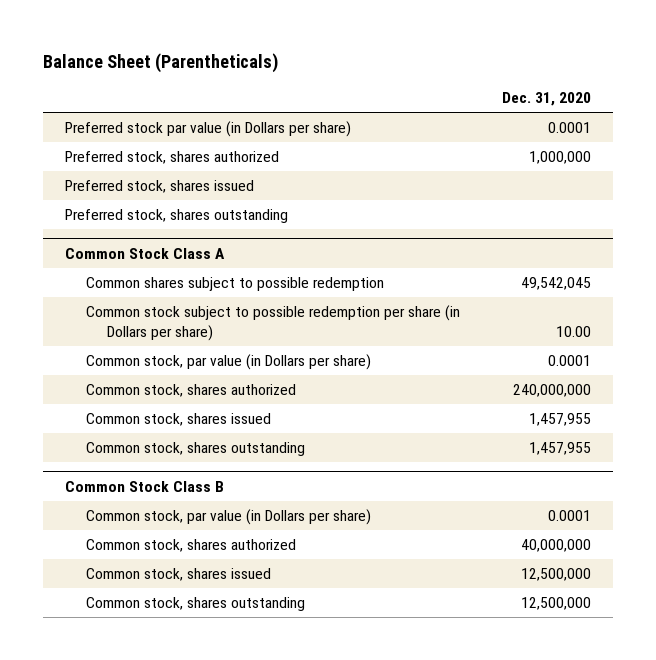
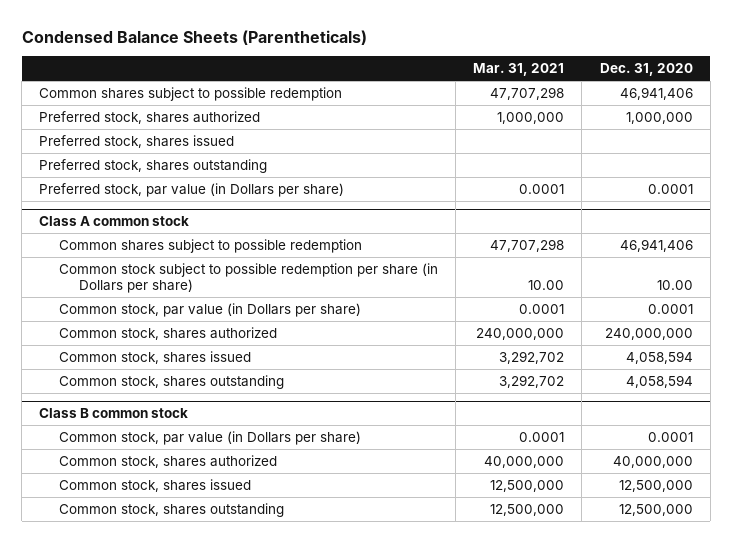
- Balance Sheet (Parentheticals)
+ Condensed Balance Sheets (Parentheticals)
- | Dec. 31, 2020
+ | Mar. 31, 2021 | Dec. 31, 2020
- Preferred stock par value (in Dollars per share) | 0.0001
+ Common shares subject to possible redemption | 47,707,298 | 46,941,406
- Common Stock Class A
- Common shares subject to possible redemption | 49,542,045
+ Preferred stock, par value (in Dollars per share) | 0.0001 | 0.0001
+ Class A common stock
+ Common shares subject to possible redemption | 47,707,298 | 46,941,406
- Common stock, shares issued | 1,457,955
- Common stock, shares outstanding | 1,457,955
- Common Stock Class B
+ Common stock, shares issued | 3,292,702 | 4,058,594
+ Common stock, shares outstanding | 3,292,702 | 4,058,594
+ Class B common stock

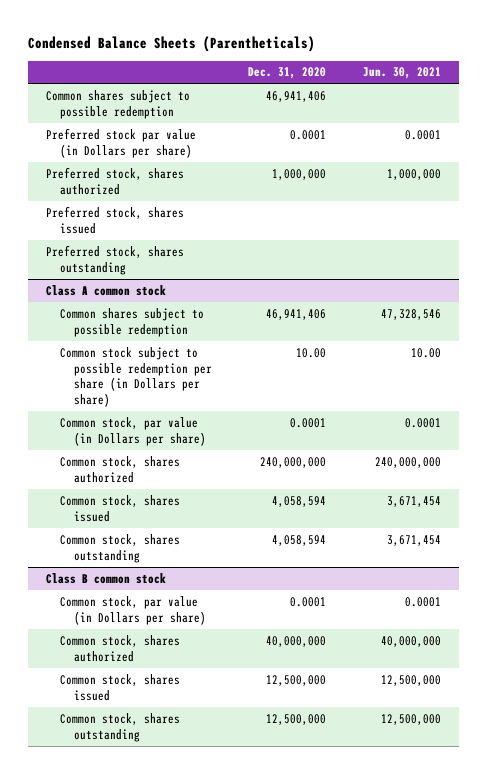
- | Mar. 31, 2021 | Dec. 31, 2020
+ | Dec. 31, 2020 | Jun. 30, 2021
+ Preferred stock par value (in Dollars per share) | 0.0001 | 0.0001
- Preferred stock, par value (in Dollars per share) | 0.0001 | 0.0001

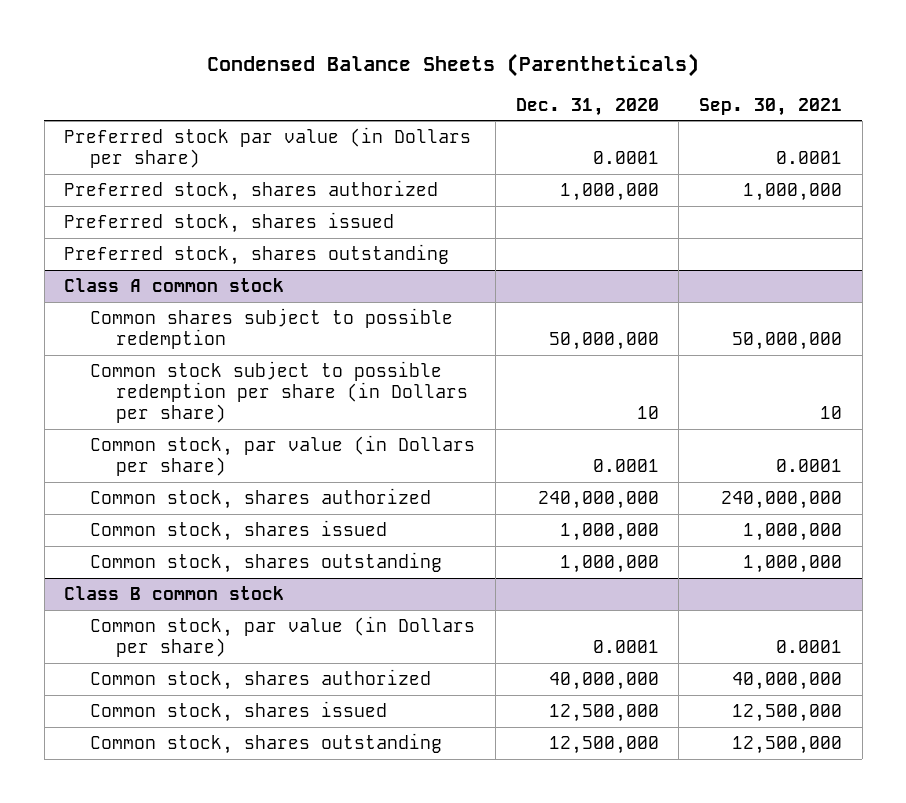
- | Dec. 31, 2020 | Jun. 30, 2021
+ | Dec. 31, 2020 | Sep. 30, 2021
- Common shares subject to possible redemption | 46,941,406 |
@ Class A common stock
- Common shares subject to possible redemption | 46,941,406 | 47,328,546
- Common stock subject to possible redemption per share (in Dollars per share) | 10.00 | 10.00
+ Common shares subject to possible redemption | 50,000,000 | 50,000,000
+ Common stock subject to possible redemption per share (in Dollars per share) | 10 | 10
- Common stock, shares issued | 4,058,594 | 3,671,454
- Common stock, shares outstanding | 4,058,594 | 3,671,454
+ Common stock, shares issued | 1,000,000 | 1,000,000
+ Common stock, shares outstanding | 1,000,000 | 1,000,000

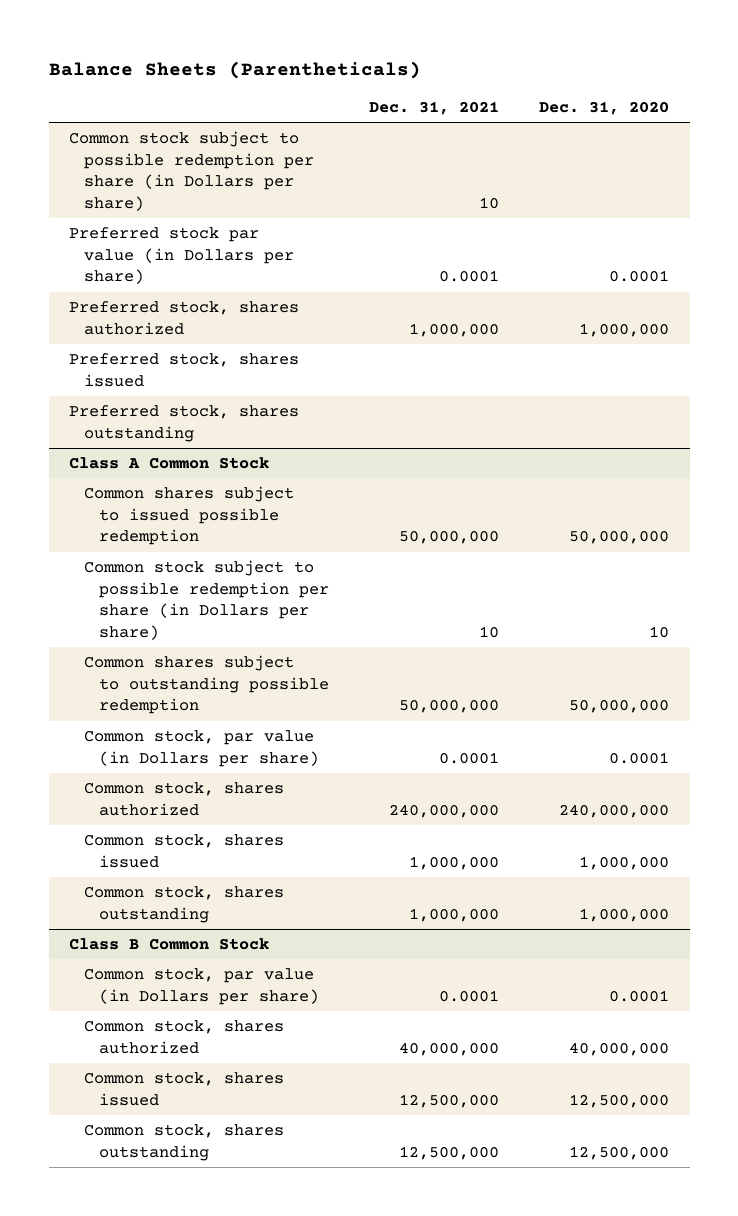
- Condensed Balance Sheets (Parentheticals)
+ Balance Sheets (Parentheticals)
- | Dec. 31, 2020 | Sep. 30, 2021
+ | Dec. 31, 2021 | Dec. 31, 2020
+ Common stock subject to possible redemption per share (in Dollars per share) | 10 |
- Class A common stock
- Common shares subject to possible redemption | 50,000,000 | 50,000,000
+ Class A Common Stock
+ Common shares subject to issued possible redemption | 50,000,000 | 50,000,000
+ Common shares subject to outstanding possible redemption | 50,000,000 | 50,000,000
- Class B common stock
+ Class B Common Stock

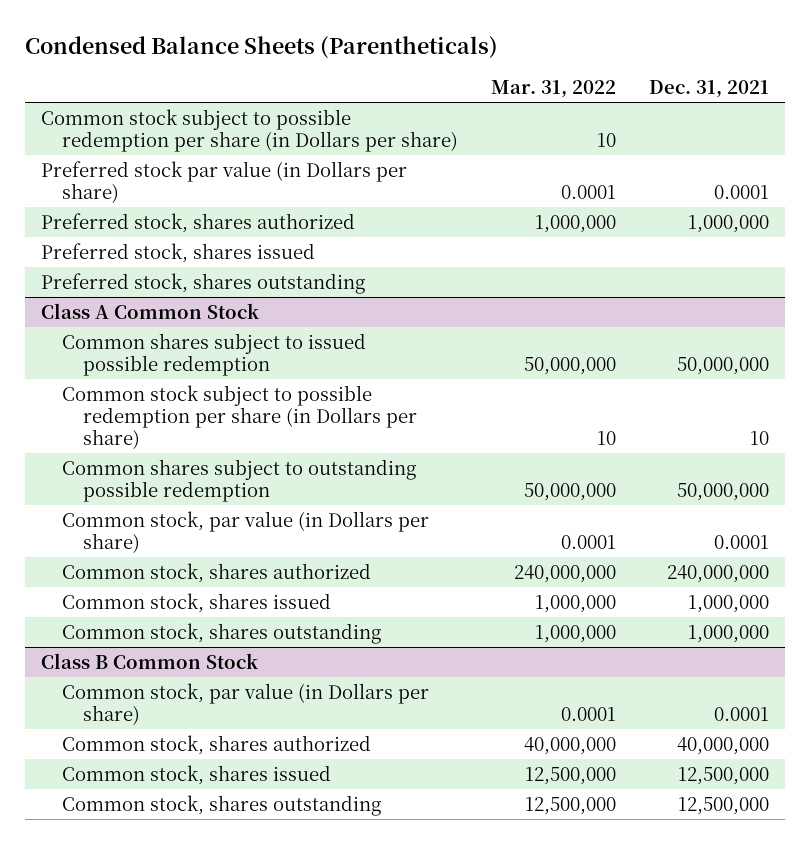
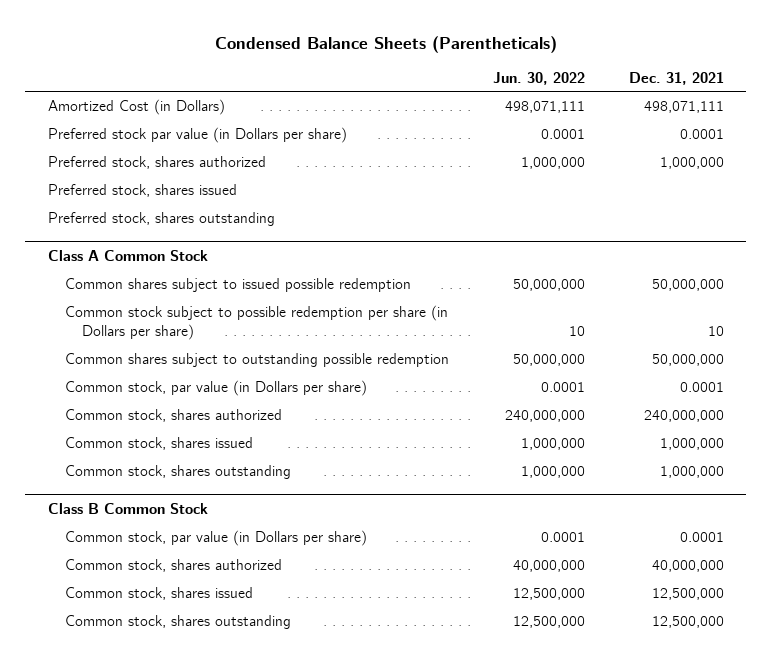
- | Mar. 31, 2022 | Dec. 31, 2021
+ | Jun. 30, 2022 | Dec. 31, 2021
- Common stock subject to possible redemption per share (in Dollars per share) | 10 |
+ Amortized Cost (in Dollars) | 498,071,111 | 498,071,111

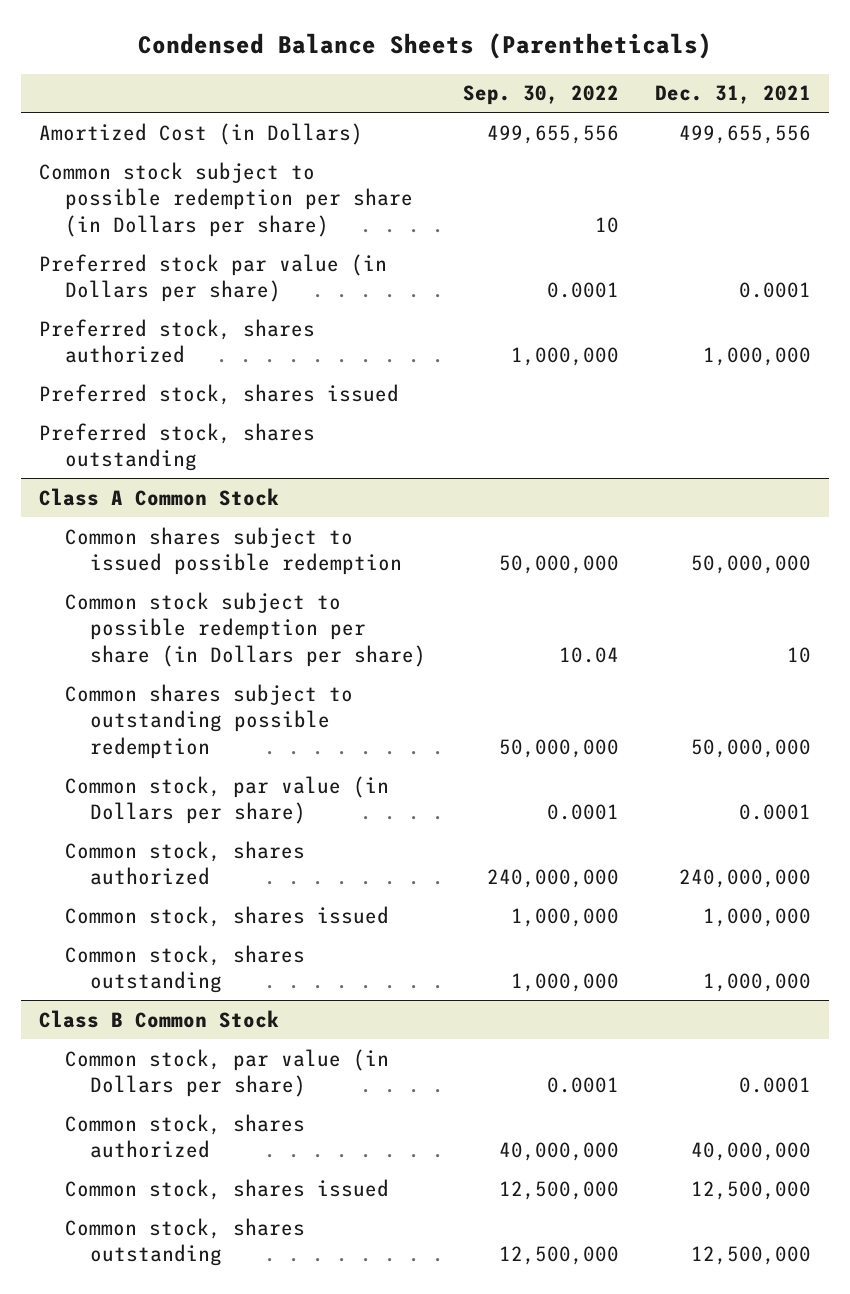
- | Jun. 30, 2022 | Dec. 31, 2021
+ | Sep. 30, 2022 | Dec. 31, 2021
- Amortized Cost (in Dollars) | 498,071,111 | 498,071,111
+ Amortized Cost (in Dollars) | 499,655,556 | 499,655,556
+ Common stock subject to possible redemption per share (in Dollars per share) | 10 |

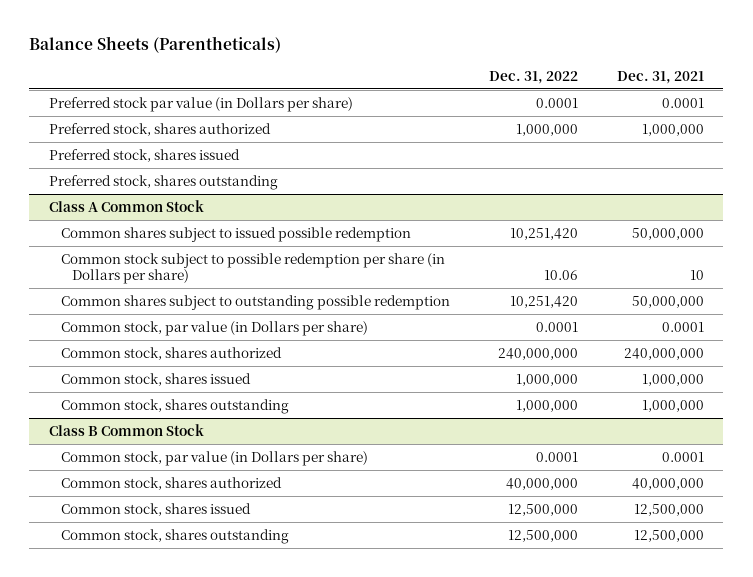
- Condensed Balance Sheets (Parentheticals)
+ Balance Sheets (Parentheticals)
- | Sep. 30, 2022 | Dec. 31, 2021
+ | Dec. 31, 2022 | Dec. 31, 2021
- Amortized Cost (in Dollars) | 499,655,556 | 499,655,556
- Common stock subject to possible redemption per share (in Dollars per share) | 10 |

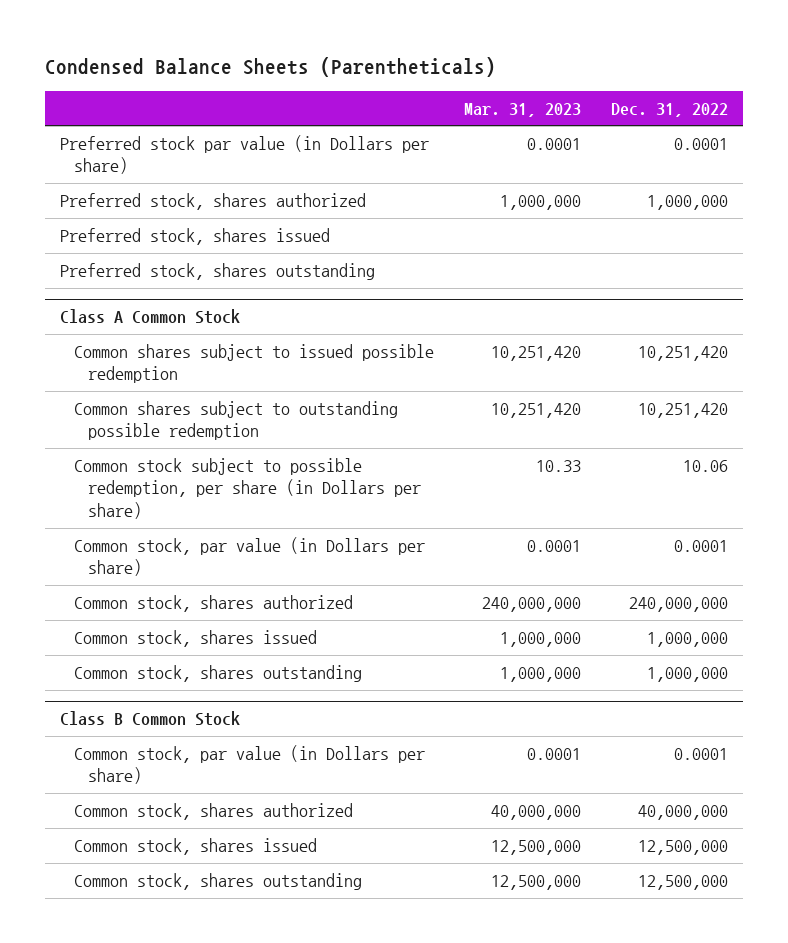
- Balance Sheets (Parentheticals)
+ Condensed Balance Sheets (Parentheticals)
- | Dec. 31, 2022 | Dec. 31, 2021
+ | Mar. 31, 2023 | Dec. 31, 2022
@ Class A Common Stock
- Common stock subject to possible redemption per share (in Dollars per share) | 10.06 | 10
+ Common stock subject to possible redemption, per share (in Dollars per share) | 10.33 | 10.06

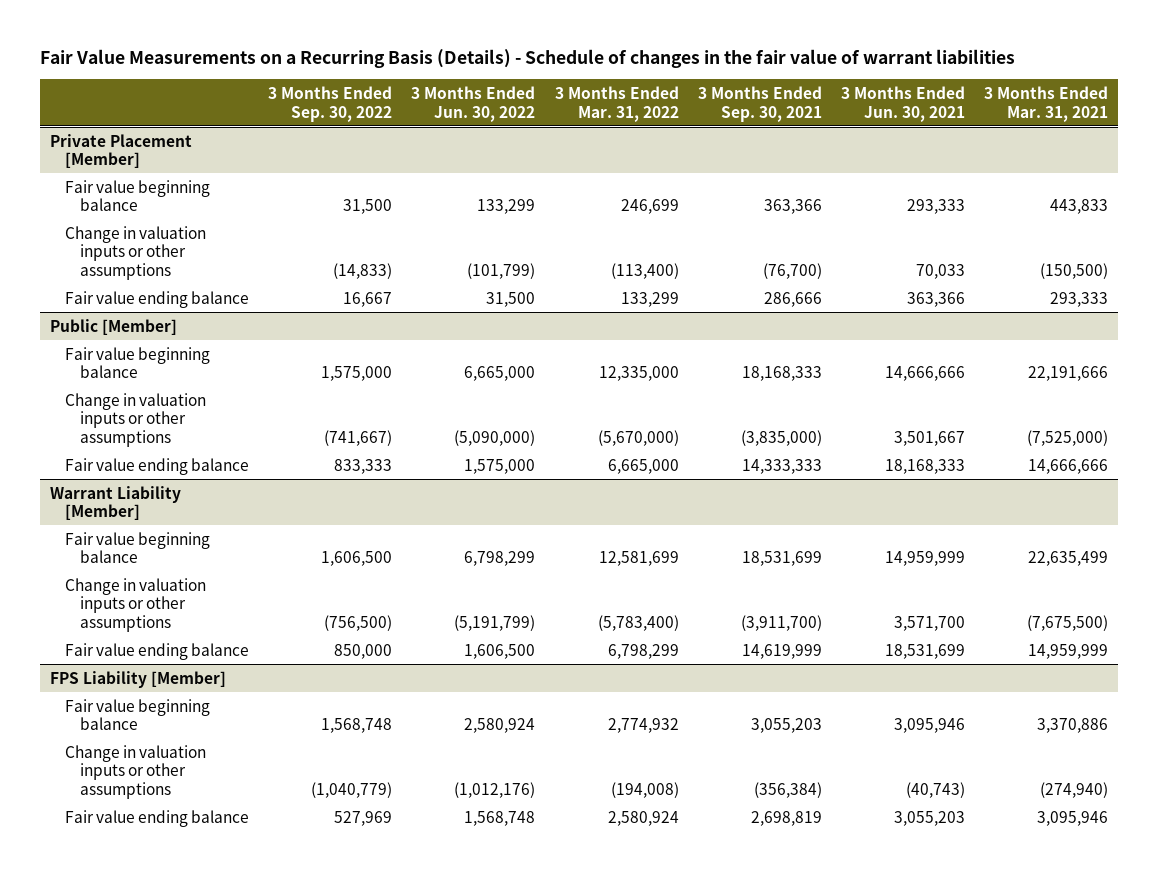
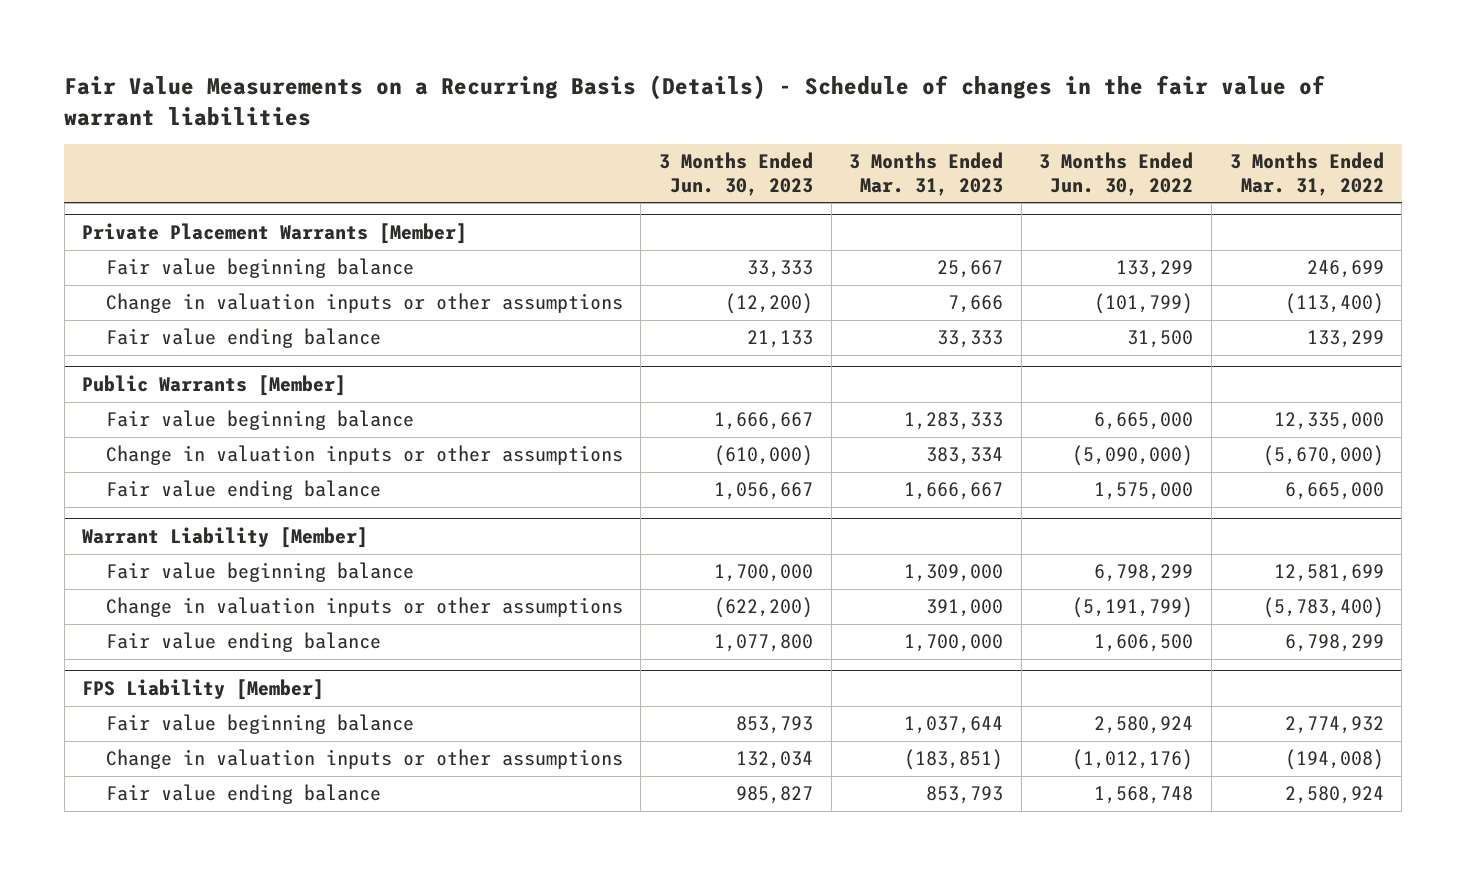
- | 3 Months Ended Sep. 30, 2022 | 3 Months Ended Jun. 30, 2022 | 3 Months Ended Mar. 31, 2022 | 3 Months Ended Sep. 30, 2021 | 3 Months Ended Jun. 30, 2021 | 3 Months Ended Mar. 31, 2021
+ | 3 Months Ended Jun. 30, 2023 | 3 Months Ended Mar. 31, 2023 | 3 Months Ended Jun. 30, 2022 | 3 Months Ended Mar. 31, 2022
- Private Placement [Member]
+ Private Placement Warrants [Member]
- Public [Member]
+ Public Warrants [Member]

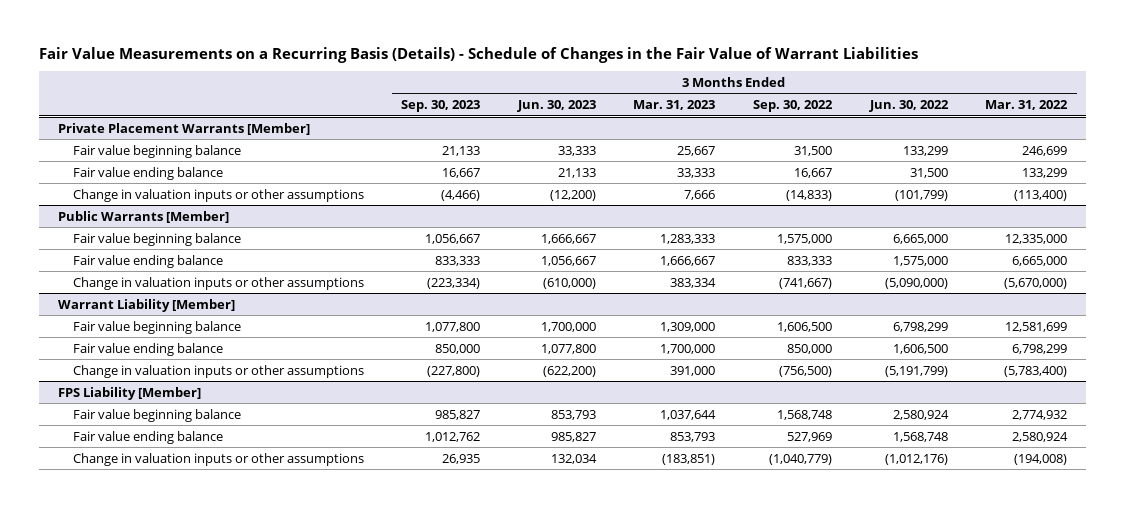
- Fair Value Measurements on a Recurring Basis (Details) - Schedule of changes in the fair value of warrant liabilities
+ Fair Value Measurements on a Recurring Basis (Details) - Schedule of Changes in the Fair Value of Warrant Liabilities
- | 3 Months Ended Jun. 30, 2023 | 3 Months Ended Mar. 31, 2023 | 3 Months Ended Jun. 30, 2022 | 3 Months Ended Mar. 31, 2022
+ | 3 Months Ended Sep. 30, 2023 | 3 Months Ended Jun. 30, 2023 | 3 Months Ended Mar. 31, 2023 | 3 Months Ended Sep. 30, 2022 | 3 Months Ended Jun. 30, 2022 | 3 Months Ended Mar. 31, 2022
@ Private Placement Warrants [Member]
moved down: Change in valuation inputs or other assumptions | (4,466) | (12,200) | 7,666 | (14,833) | (101,799) | (113,400)
@ Public Warrants [Member]
moved down: Change in valuation inputs or other assumptions | (223,334) | (610,000) | 383,334 | (741,667) | (5,090,000) | (5,670,000)
@ Warrant Liability [Member]
moved down: Change in valuation inputs or other assumptions | (227,800) | (622,200) | 391,000 | (756,500) | (5,191,799) | (5,783,400)
@ FPS Liability [Member]
moved down: Change in valuation inputs or other assumptions | 26,935 | 132,034 | (183,851) | (1,040,779) | (1,012,176) | (194,008)

